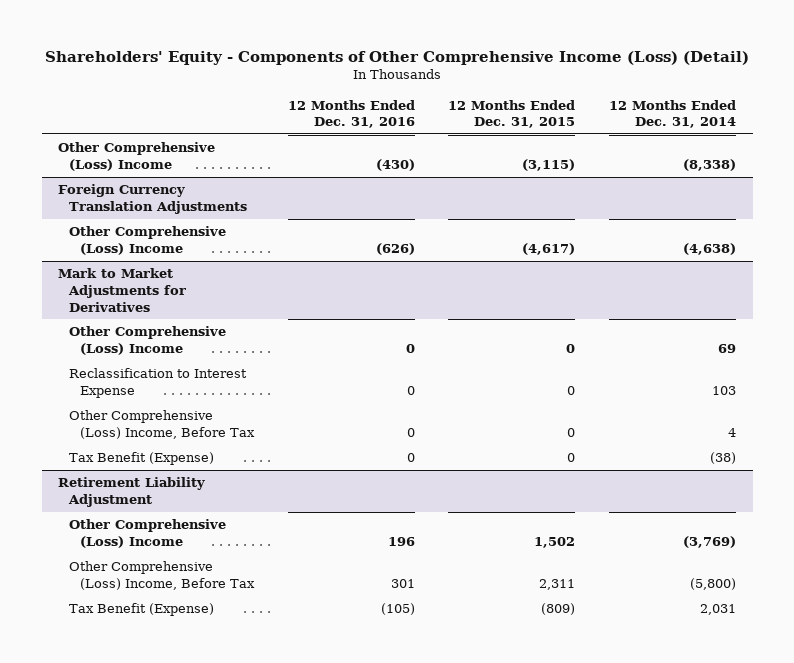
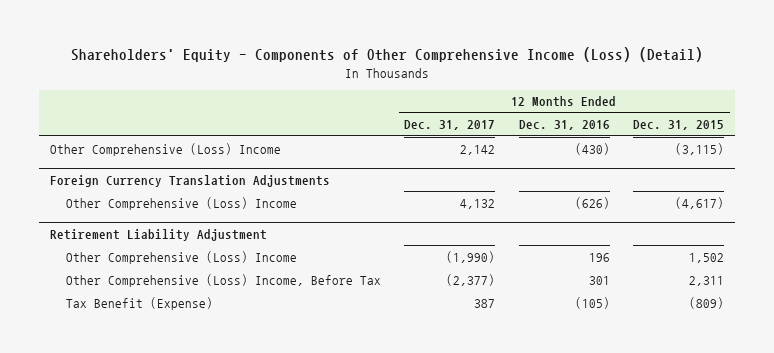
- | 12 Months Ended Dec. 31, 2016 | 12 Months Ended Dec. 31, 2015 | 12 Months Ended Dec. 31, 2014
+ | 12 Months Ended Dec. 31, 2017 | 12 Months Ended Dec. 31, 2016 | 12 Months Ended Dec. 31, 2015
- Mark to Market Adjustments for Derivatives
- Other Comprehensive (Loss) Income | 0 | 0 | 69
- Reclassification to Interest Expense | 0 | 0 | 103
- Other Comprehensive (Loss) Income, Before Tax | 0 | 0 | 4
- Tax Benefit (Expense) | 0 | 0 | (38)

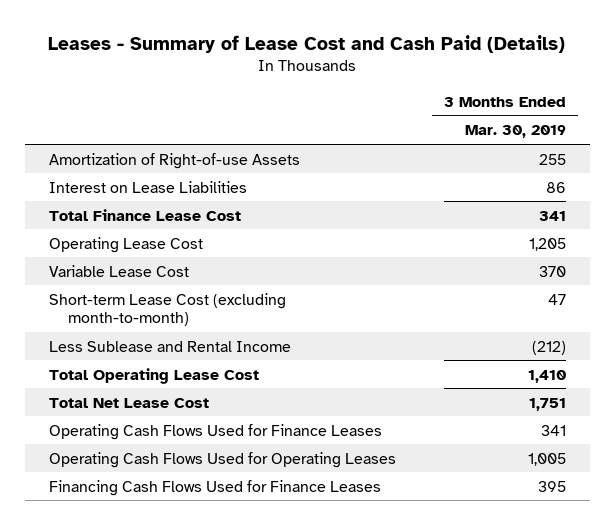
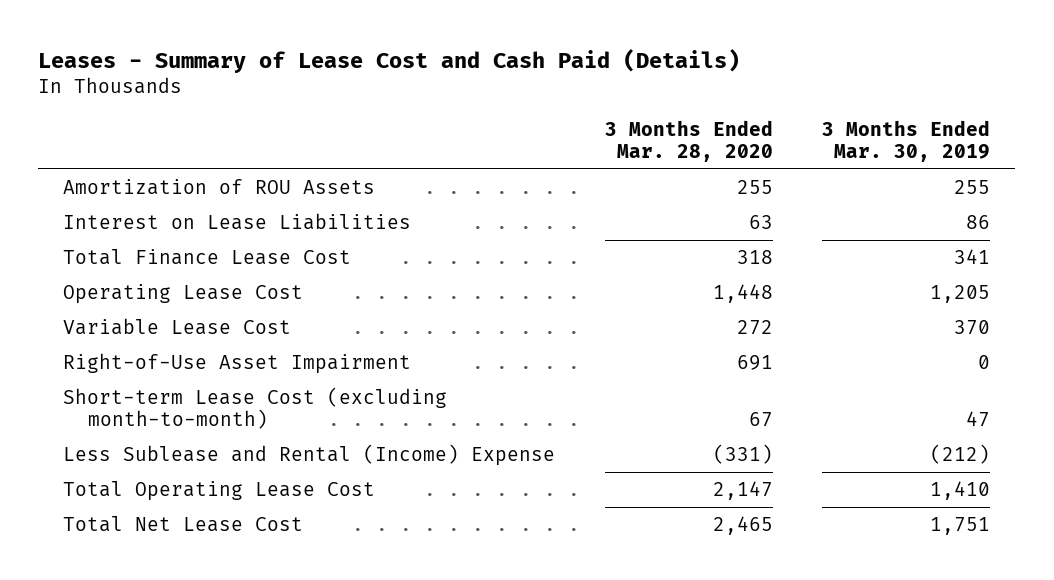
- | 3 Months Ended Mar. 30, 2019
+ | 3 Months Ended Mar. 28, 2020 | 3 Months Ended Mar. 30, 2019
- Amortization of Right-of-use Assets | 255
+ Amortization of ROU Assets | 255 | 255
+ Right-of-Use Asset Impairment | 691 | 0
- Less Sublease and Rental Income | (212)
+ Less Sublease and Rental (Income) Expense | (331) | (212)
- Operating Cash Flows Used for Finance Leases | 341
- Operating Cash Flows Used for Operating Leases | 1,005
- Financing Cash Flows Used for Finance Leases | 395

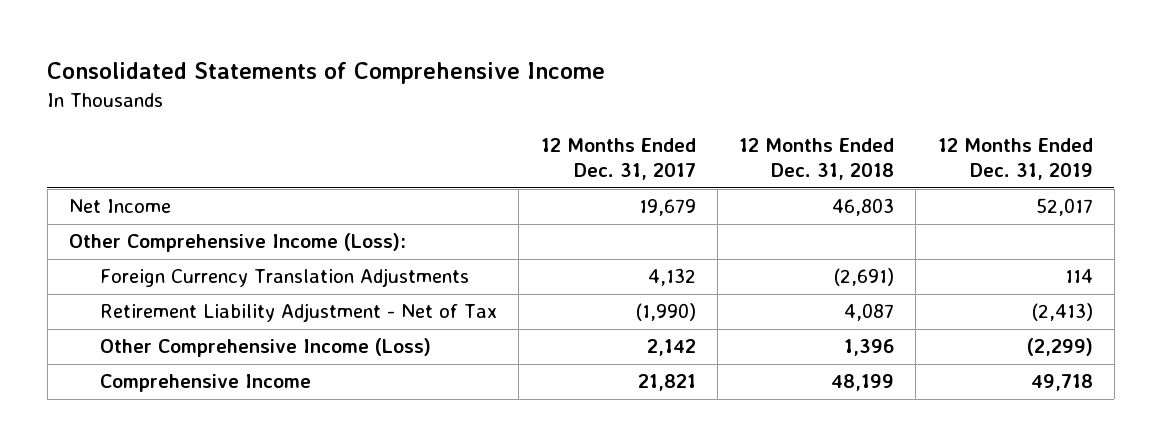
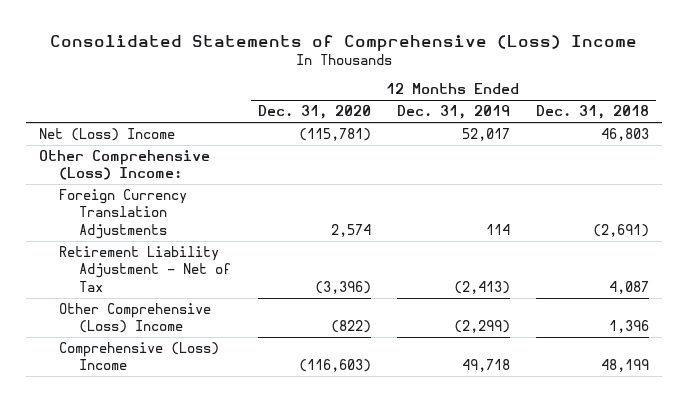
- Consolidated Statements of Comprehensive Income
+ Consolidated Statements of Comprehensive (Loss) Income
- | 12 Months Ended Dec. 31, 2017 | 12 Months Ended Dec. 31, 2018 | 12 Months Ended Dec. 31, 2019
+ | 12 Months Ended Dec. 31, 2020 | 12 Months Ended Dec. 31, 2019 | 12 Months Ended Dec. 31, 2018
- Net Income | 19,679 | 46,803 | 52,017
- Other Comprehensive Income (Loss):
+ Net (Loss) Income | (115,781) | 52,017 | 46,803
+ Other Comprehensive (Loss) Income:
- Other Comprehensive Income (Loss) | 2,142 | 1,396 | (2,299)
- Comprehensive Income | 21,821 | 48,199 | 49,718
+ Other Comprehensive (Loss) Income | (822) | (2,299) | 1,396
+ Comprehensive (Loss) Income | (116,603) | 49,718 | 48,199

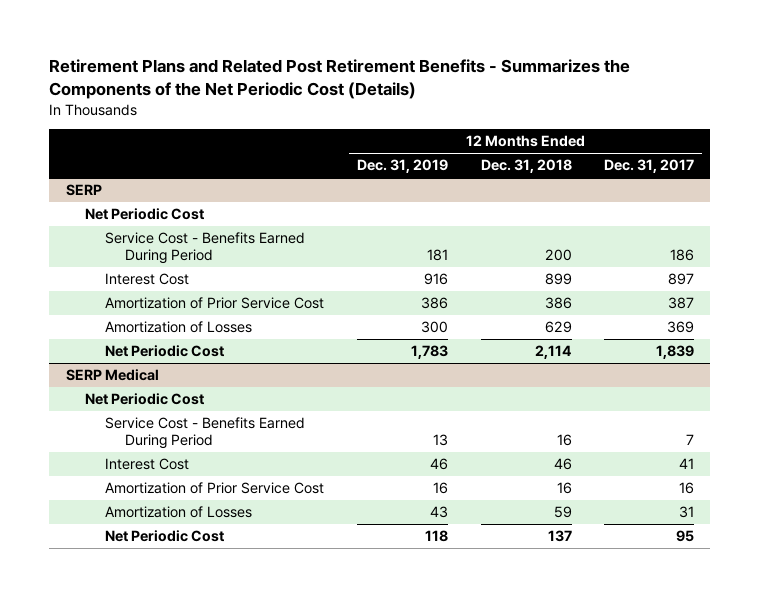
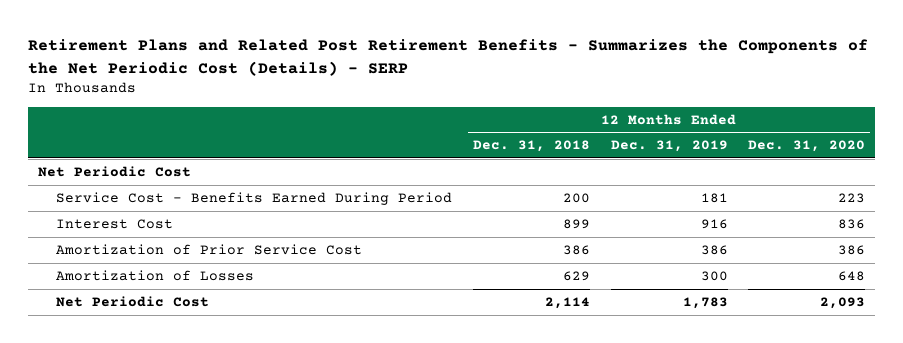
- Retirement Plans and Related Post Retirement Benefits - Summarizes the Components of the Net Periodic Cost (Details)
+ Retirement Plans and Related Post Retirement Benefits - Summarizes the Components of the Net Periodic Cost (Details) - SERP
- | 12 Months Ended Dec. 31, 2019 | 12 Months Ended Dec. 31, 2018 | 12 Months Ended Dec. 31, 2017
+ | 12 Months Ended Dec. 31, 2018 | 12 Months Ended Dec. 31, 2019 | 12 Months Ended Dec. 31, 2020
- SERP
- SERP Medical
- Net Periodic Cost
- Service Cost - Benefits Earned During Period | 13 | 16 | 7
- Interest Cost | 46 | 46 | 41
- Amortization of Prior Service Cost | 16 | 16 | 16
- Amortization of Losses | 43 | 59 | 31
- Net Periodic Cost | 118 | 137 | 95

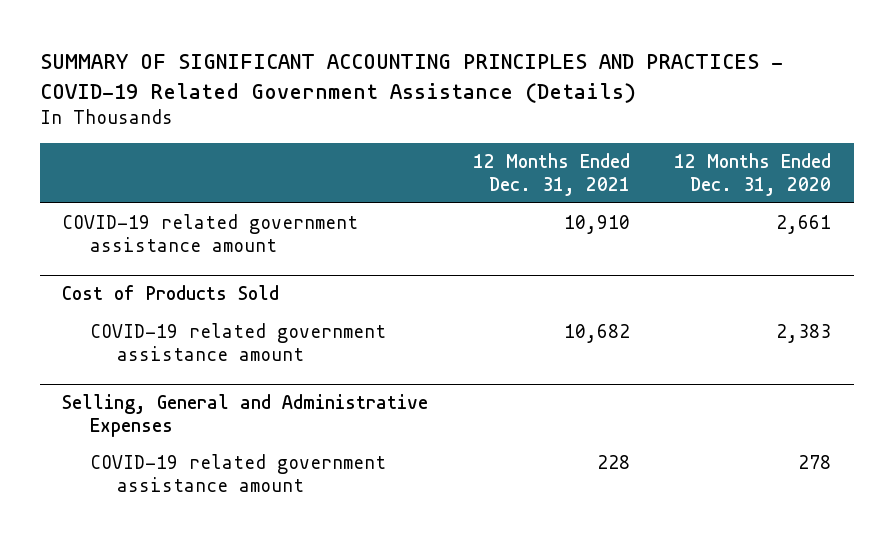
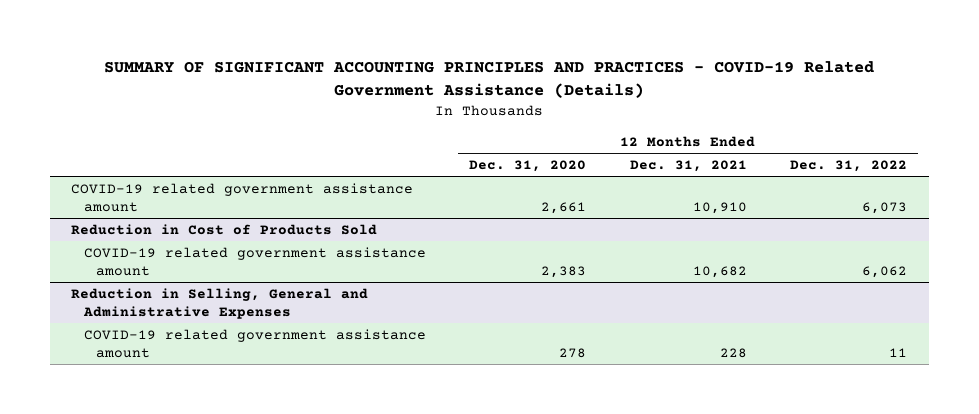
- | 12 Months Ended Dec. 31, 2021 | 12 Months Ended Dec. 31, 2020
+ | 12 Months Ended Dec. 31, 2020 | 12 Months Ended Dec. 31, 2021 | 12 Months Ended Dec. 31, 2022
- Cost of Products Sold
+ Reduction in Cost of Products Sold
- Selling, General and Administrative Expenses
+ Reduction in Selling, General and Administrative Expenses

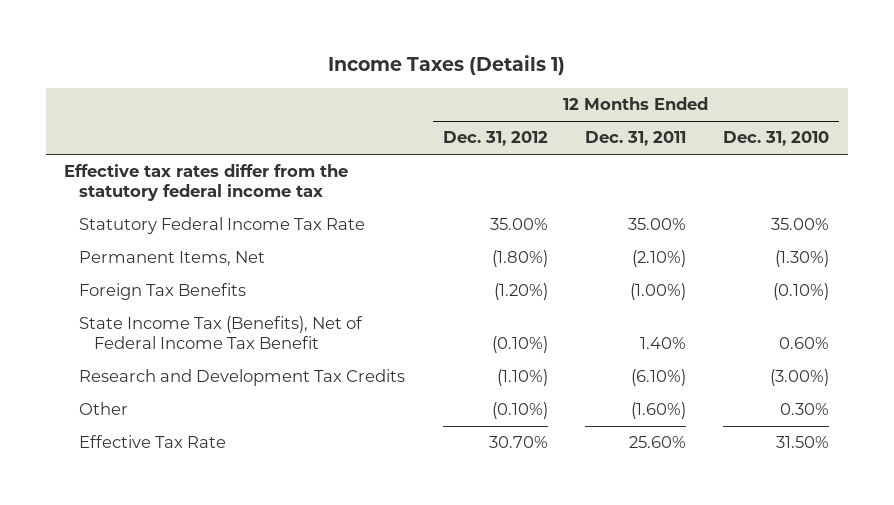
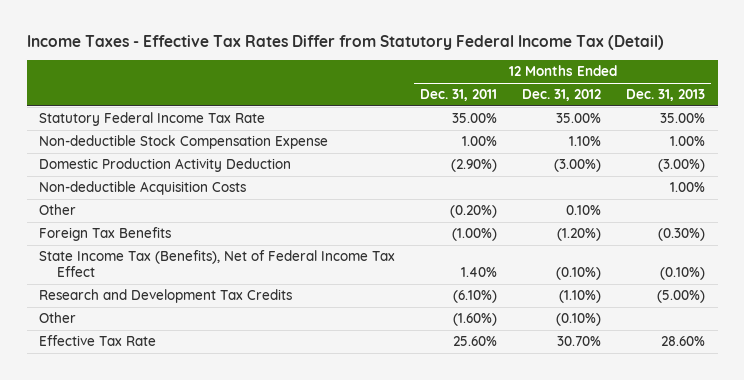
- Income Taxes (Details 1)
+ Income Taxes - Effective Tax Rates Differ from Statutory Federal Income Tax (Detail)
- | 12 Months Ended Dec. 31, 2012 | 12 Months Ended Dec. 31, 2011 | 12 Months Ended Dec. 31, 2010
+ | 12 Months Ended Dec. 31, 2011 | 12 Months Ended Dec. 31, 2012 | 12 Months Ended Dec. 31, 2013
- Effective tax rates differ from the statutory federal income tax
- Permanent Items, Net | (1.80%) | (2.10%) | (1.30%)
+ Non-deductible Stock Compensation Expense | 1.00% | 1.10% | 1.00%
+ Domestic Production Activity Deduction | (2.90%) | (3.00%) | (3.00%)
+ Non-deductible Acquisition Costs | | | 1.00%
+ Other | (0.20%) | 0.10% |
- State Income Tax (Benefits), Net of Federal Income Tax Benefit | (0.10%) | 1.40% | 0.60%
+ State Income Tax (Benefits), Net of Federal Income Tax Effect | 1.40% | (0.10%) | (0.10%)

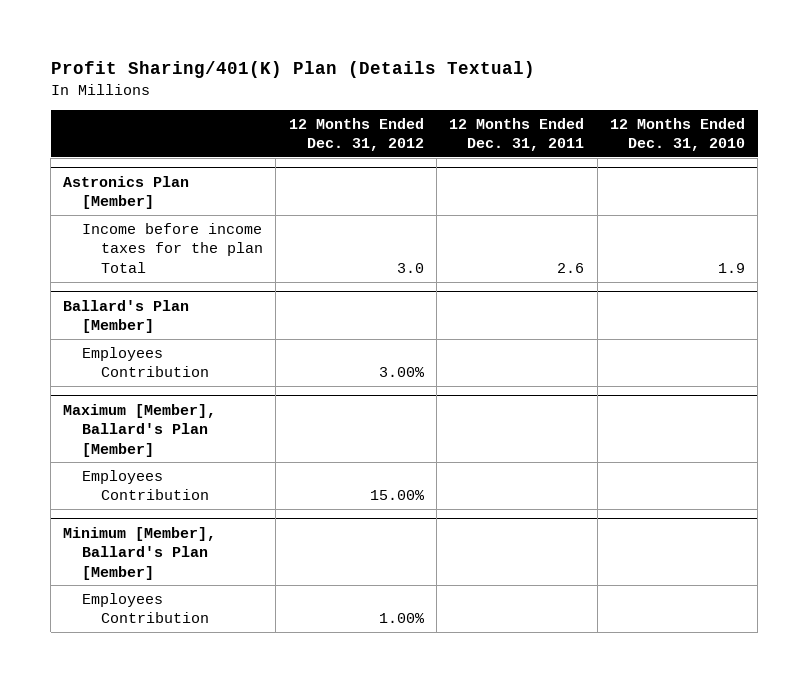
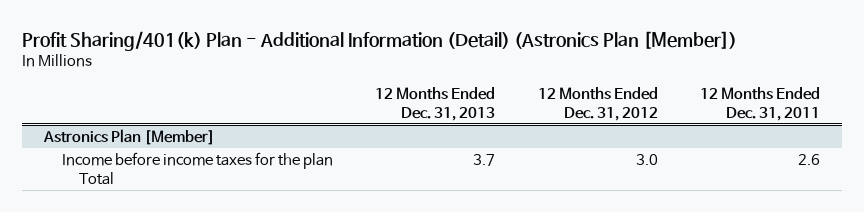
- Profit Sharing/401(K) Plan (Details Textual)
+ Profit Sharing/401(k) Plan - Additional Information (Detail) (Astronics Plan [Member])
- | 12 Months Ended Dec. 31, 2012 | 12 Months Ended Dec. 31, 2011 | 12 Months Ended Dec. 31, 2010
+ | 12 Months Ended Dec. 31, 2013 | 12 Months Ended Dec. 31, 2012 | 12 Months Ended Dec. 31, 2011
- Ballard's Plan [Member]
- Employees Contribution | 3.00% | |
- Maximum [Member], Ballard's Plan [Member]
- Employees Contribution | 15.00% | |
- Minimum [Member], Ballard's Plan [Member]
- Employees Contribution | 1.00% | |

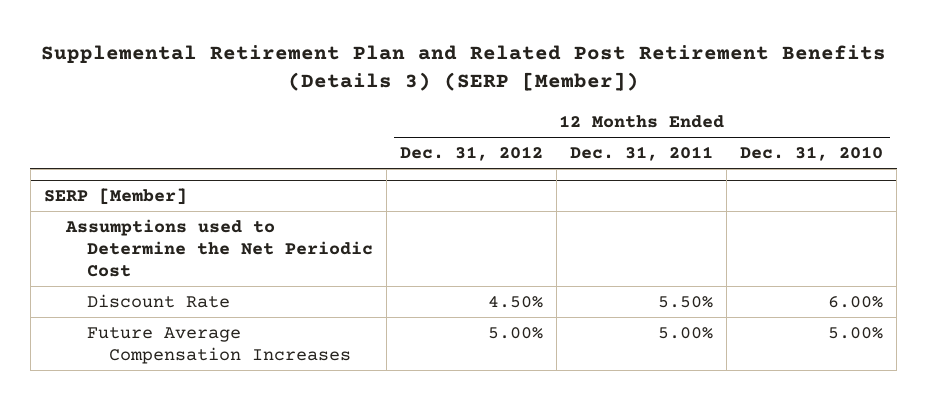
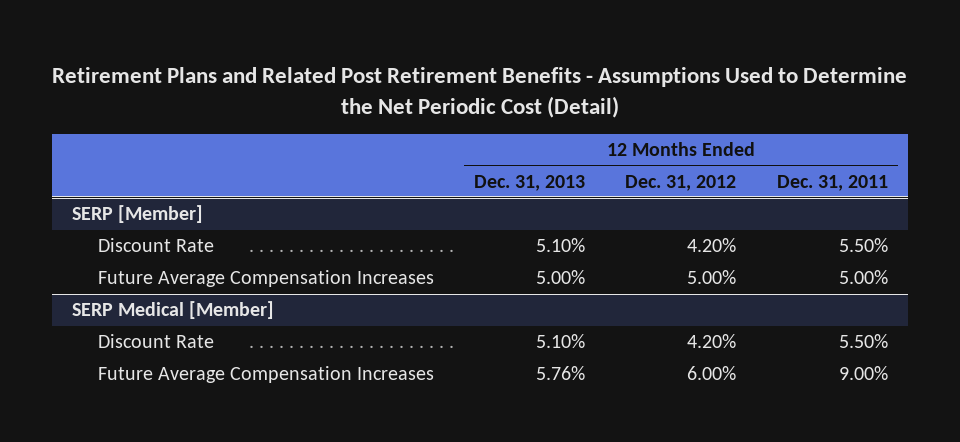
- Supplemental Retirement Plan and Related Post Retirement Benefits (Details 3) (SERP [Member])
+ Retirement Plans and Related Post Retirement Benefits - Assumptions Used to Determine the Net Periodic Cost (Detail)
- | 12 Months Ended Dec. 31, 2012 | 12 Months Ended Dec. 31, 2011 | 12 Months Ended Dec. 31, 2010
+ | 12 Months Ended Dec. 31, 2013 | 12 Months Ended Dec. 31, 2012 | 12 Months Ended Dec. 31, 2011
@ SERP [Member]
- Assumptions used to Determine the Net Periodic Cost
- Discount Rate | 4.50% | 5.50% | 6.00%
+ Discount Rate | 5.10% | 4.20% | 5.50%
+ SERP Medical [Member]
+ Discount Rate | 5.10% | 4.20% | 5.50%
+ Future Average Compensation Increases | 5.76% | 6.00% | 9.00%

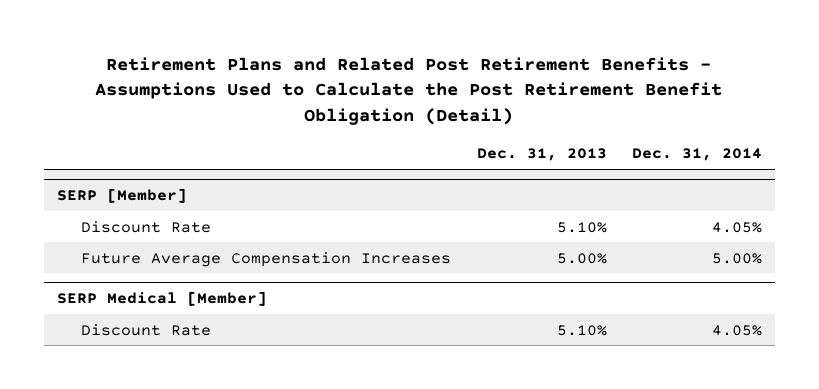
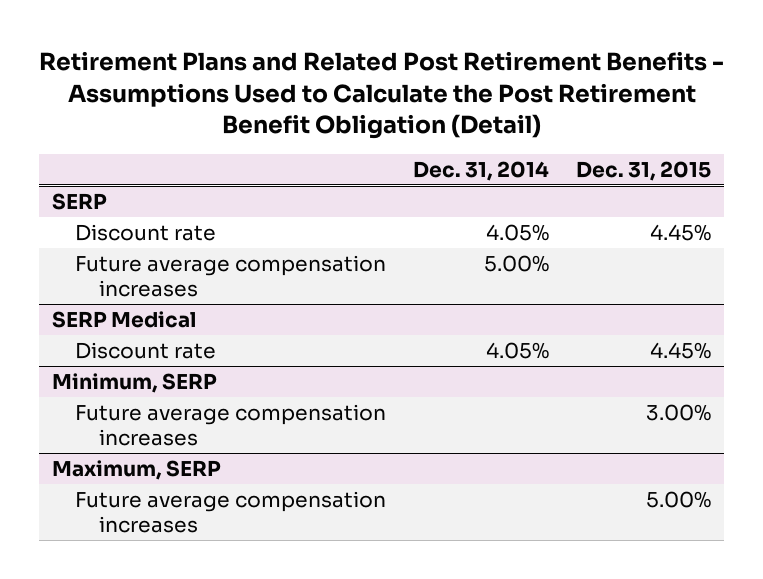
- | Dec. 31, 2013 | Dec. 31, 2014
+ | Dec. 31, 2014 | Dec. 31, 2015
- SERP [Member]
- Discount Rate | 5.10% | 4.05%
- Future Average Compensation Increases | 5.00% | 5.00%
- SERP Medical [Member]
- Discount Rate | 5.10% | 4.05%
+ SERP
+ Discount rate | 4.05% | 4.45%
+ Future average compensation increases | 5.00% |
+ SERP Medical
+ Discount rate | 4.05% | 4.45%
+ Minimum, SERP
+ Future average compensation increases | | 3.00%
+ Maximum, SERP
+ Future average compensation increases | | 5.00%

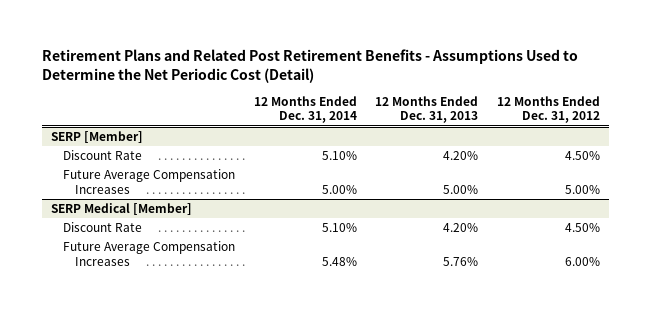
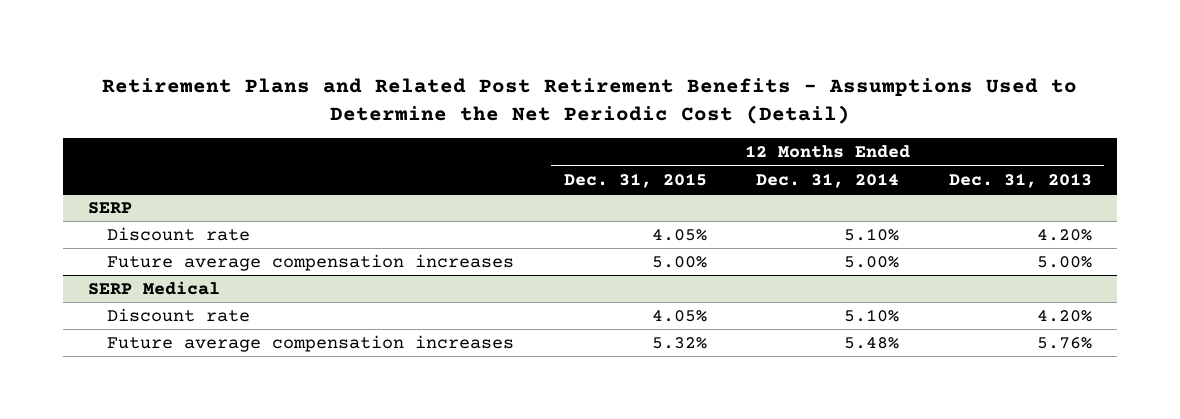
- | 12 Months Ended Dec. 31, 2014 | 12 Months Ended Dec. 31, 2013 | 12 Months Ended Dec. 31, 2012
+ | 12 Months Ended Dec. 31, 2015 | 12 Months Ended Dec. 31, 2014 | 12 Months Ended Dec. 31, 2013
- SERP [Member]
- Discount Rate | 5.10% | 4.20% | 4.50%
- Future Average Compensation Increases | 5.00% | 5.00% | 5.00%
- SERP Medical [Member]
- Discount Rate | 5.10% | 4.20% | 4.50%
- Future Average Compensation Increases | 5.48% | 5.76% | 6.00%
+ SERP
+ Discount rate | 4.05% | 5.10% | 4.20%
+ Future average compensation increases | 5.00% | 5.00% | 5.00%
+ SERP Medical
+ Discount rate | 4.05% | 5.10% | 4.20%
+ Future average compensation increases | 5.32% | 5.48% | 5.76%

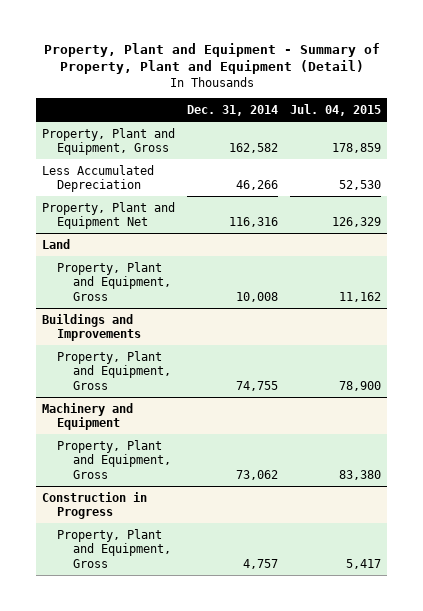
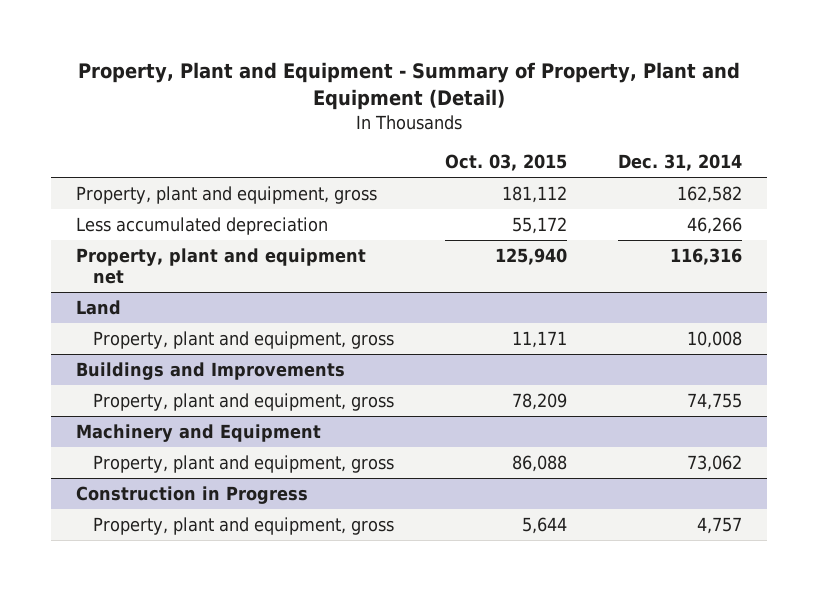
- | Dec. 31, 2014 | Jul. 04, 2015
+ | Oct. 03, 2015 | Dec. 31, 2014
- Property, Plant and Equipment, Gross | 162,582 | 178,859
- Less Accumulated Depreciation | 46,266 | 52,530
- Property, Plant and Equipment Net | 116,316 | 126,329
+ Property, plant and equipment, gross | 181,112 | 162,582
+ Less accumulated depreciation | 55,172 | 46,266
+ Property, plant and equipment net | 125,940 | 116,316
@ Land
- Property, Plant and Equipment, Gross | 10,008 | 11,162
+ Property, plant and equipment, gross | 11,171 | 10,008
@ Buildings and Improvements
- Property, Plant and Equipment, Gross | 74,755 | 78,900
+ Property, plant and equipment, gross | 78,209 | 74,755
@ Machinery and Equipment
- Property, Plant and Equipment, Gross | 73,062 | 83,380
+ Property, plant and equipment, gross | 86,088 | 73,062
@ Construction in Progress
- Property, Plant and Equipment, Gross | 4,757 | 5,417
+ Property, plant and equipment, gross | 5,644 | 4,757

